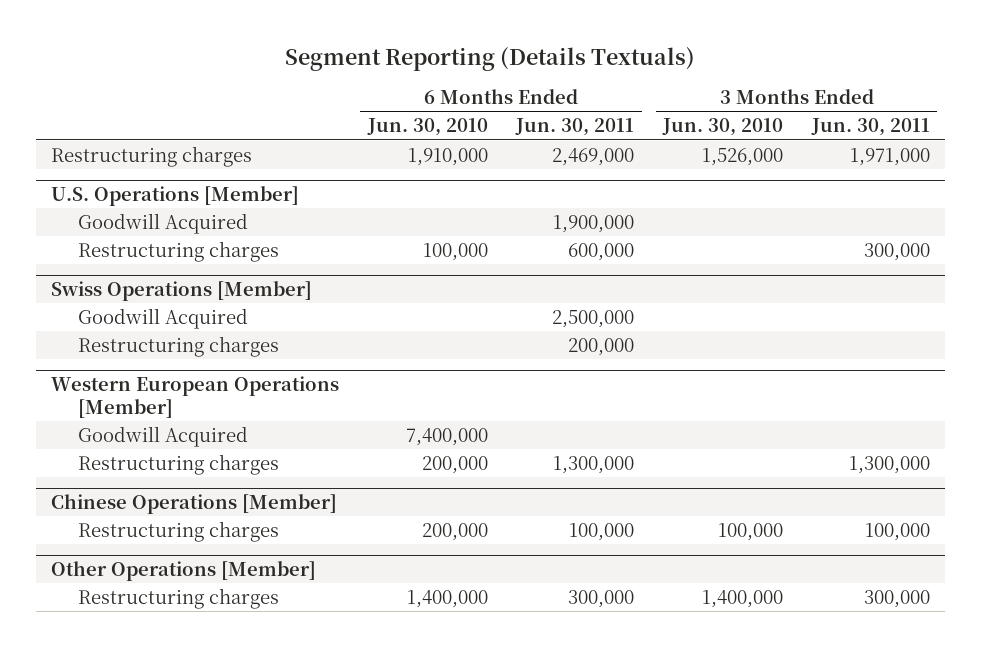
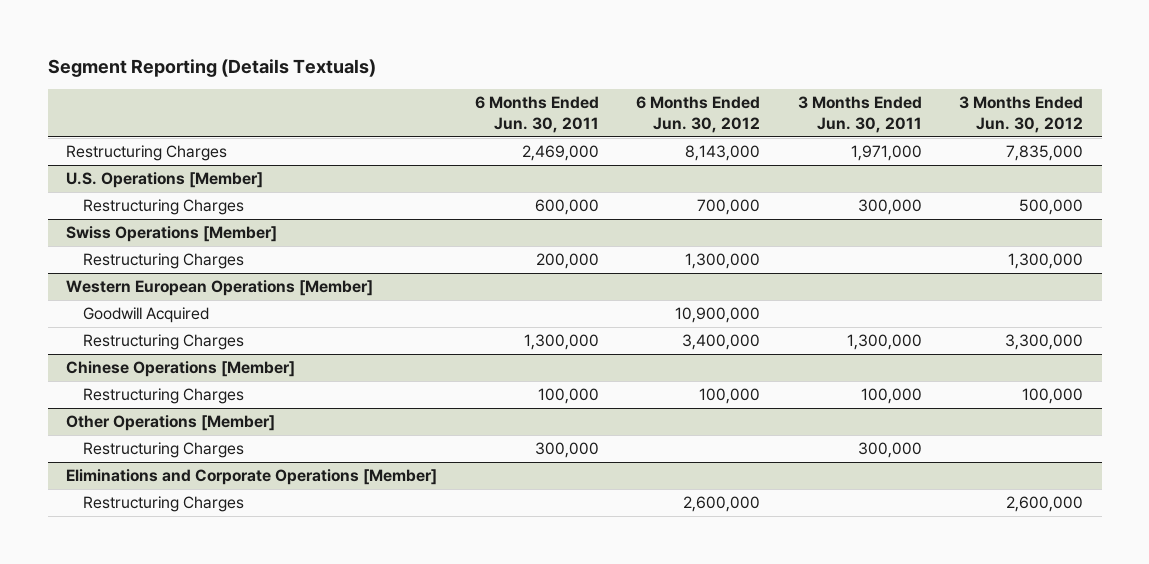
- | 6 Months Ended Jun. 30, 2010 | 6 Months Ended Jun. 30, 2011 | 3 Months Ended Jun. 30, 2010 | 3 Months Ended Jun. 30, 2011
+ | 6 Months Ended Jun. 30, 2011 | 6 Months Ended Jun. 30, 2012 | 3 Months Ended Jun. 30, 2011 | 3 Months Ended Jun. 30, 2012
- Restructuring charges | 1,910,000 | 2,469,000 | 1,526,000 | 1,971,000
+ Restructuring Charges | 2,469,000 | 8,143,000 | 1,971,000 | 7,835,000
@ U.S. Operations [Member]
- Goodwill Acquired | | 1,900,000 | |
- Restructuring charges | 100,000 | 600,000 | | 300,000
+ Restructuring Charges | 600,000 | 700,000 | 300,000 | 500,000
@ Swiss Operations [Member]
- Goodwill Acquired | | 2,500,000 | |
- Restructuring charges | | 200,000 | |
+ Restructuring Charges | 200,000 | 1,300,000 | | 1,300,000
@ Western European Operations [Member]
- Restructuring charges | 200,000 | 1,300,000 | | 1,300,000
+ Restructuring Charges | 1,300,000 | 3,400,000 | 1,300,000 | 3,300,000
@ Chinese Operations [Member]
- Restructuring charges | 200,000 | 100,000 | 100,000 | 100,000
+ Restructuring Charges | 100,000 | 100,000 | 100,000 | 100,000
@ Other Operations [Member]
- Restructuring charges | 1,400,000 | 300,000 | 1,400,000 | 300,000
+ Restructuring Charges | 300,000 | | 300,000 |
+ Eliminations and Corporate Operations [Member]
+ Restructuring Charges | | 2,600,000 | | 2,600,000

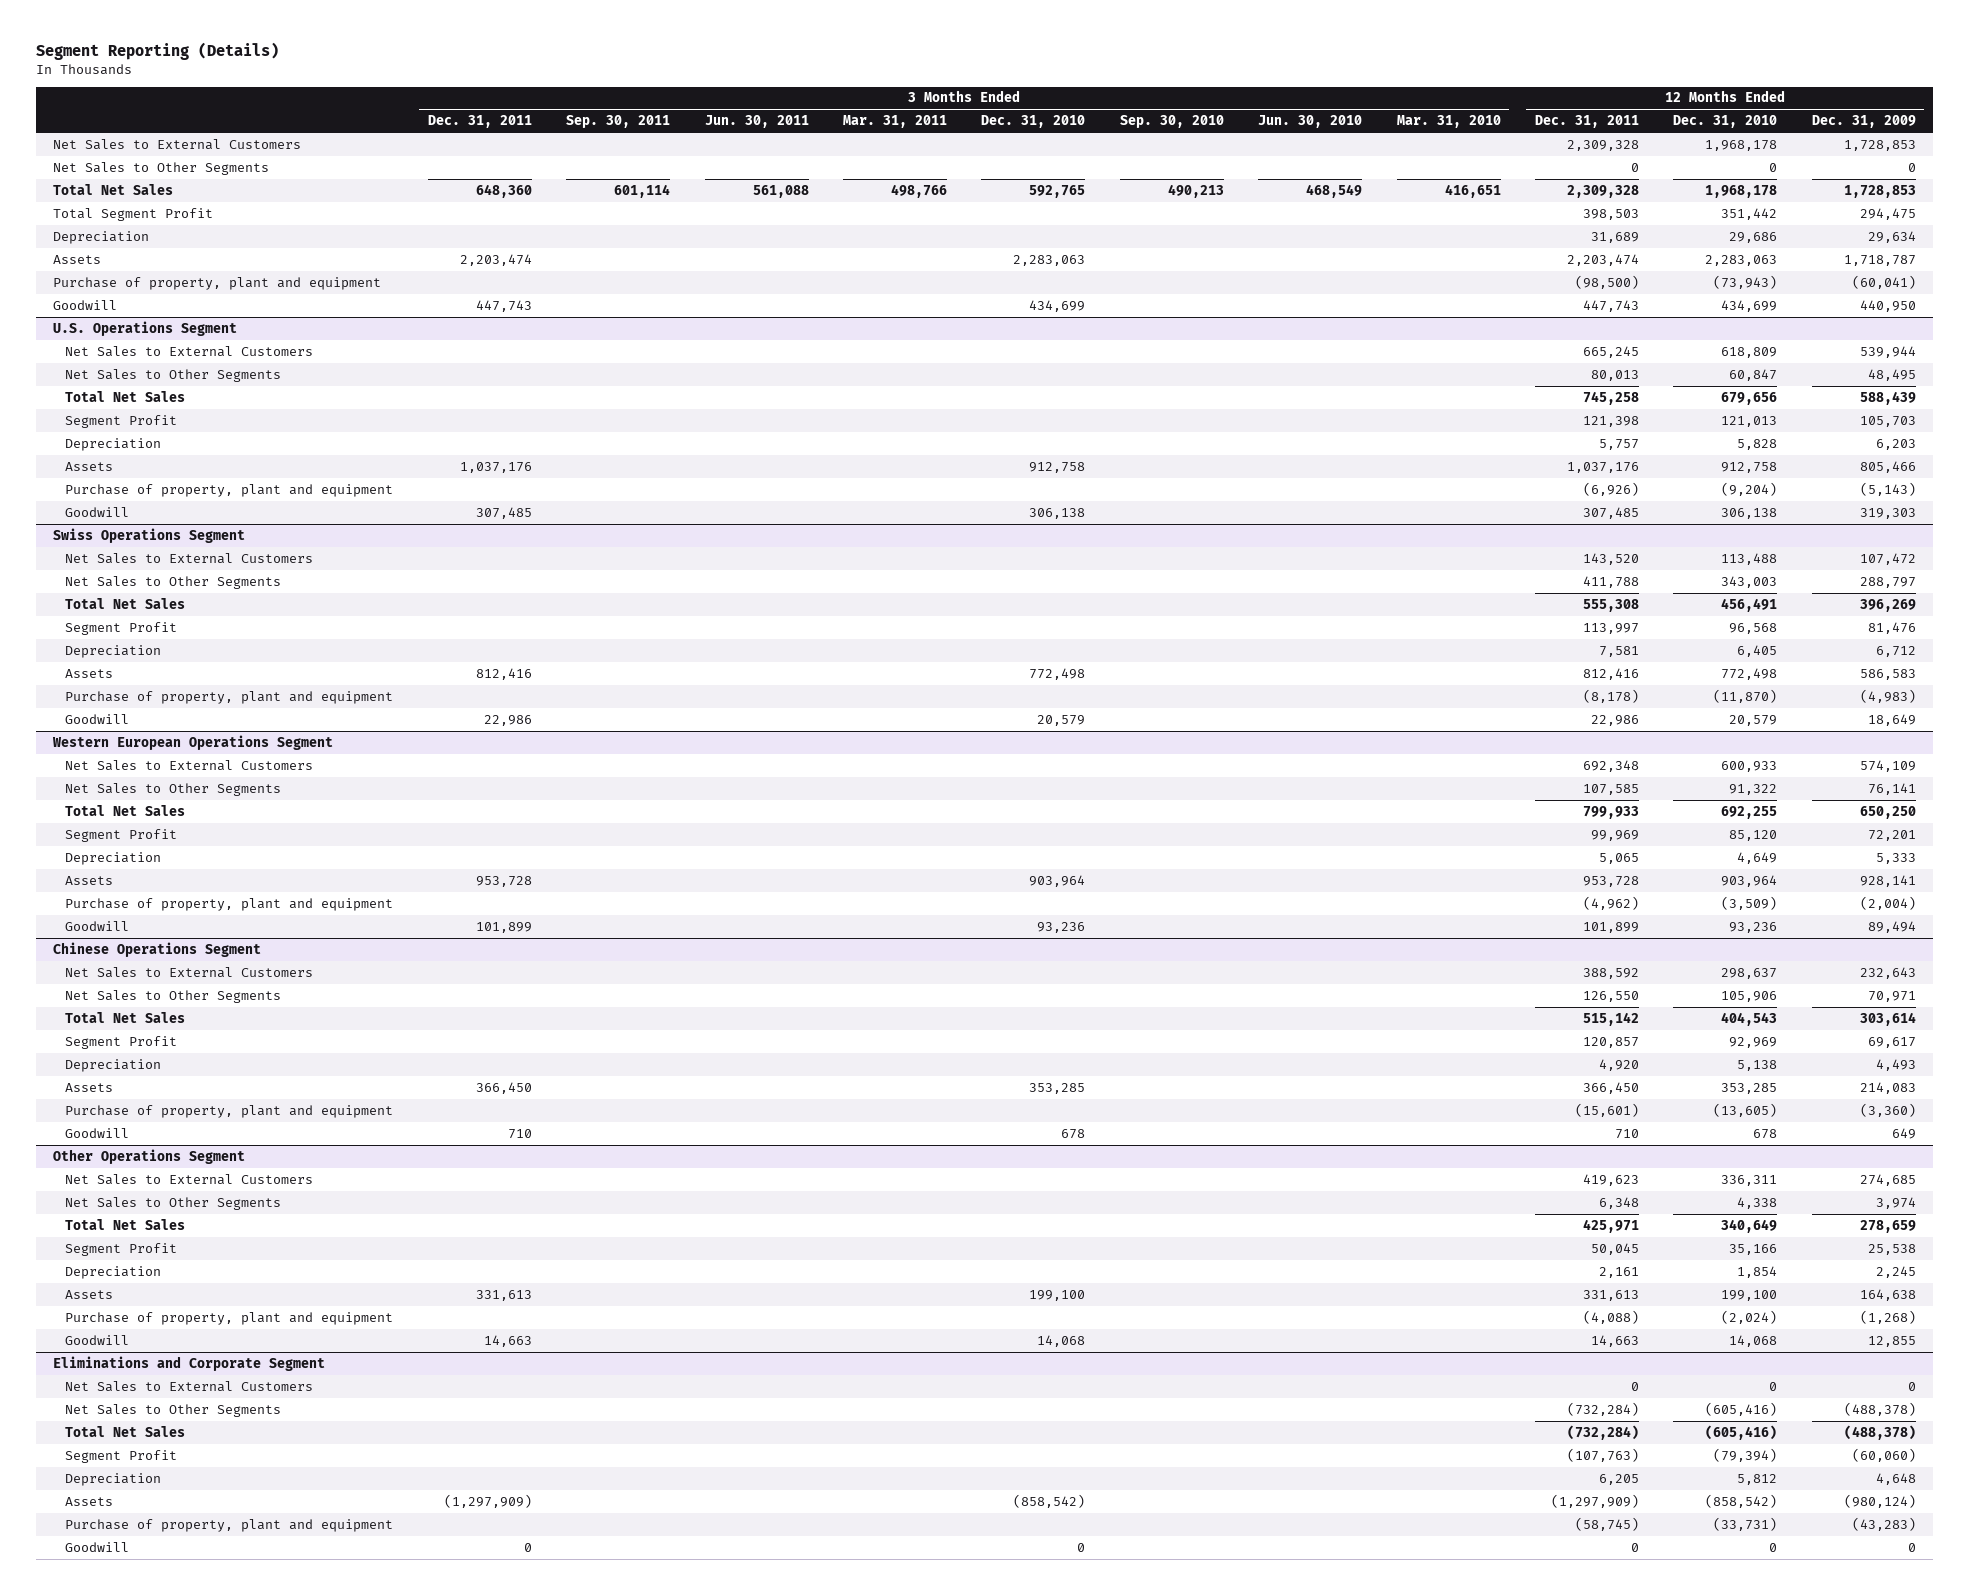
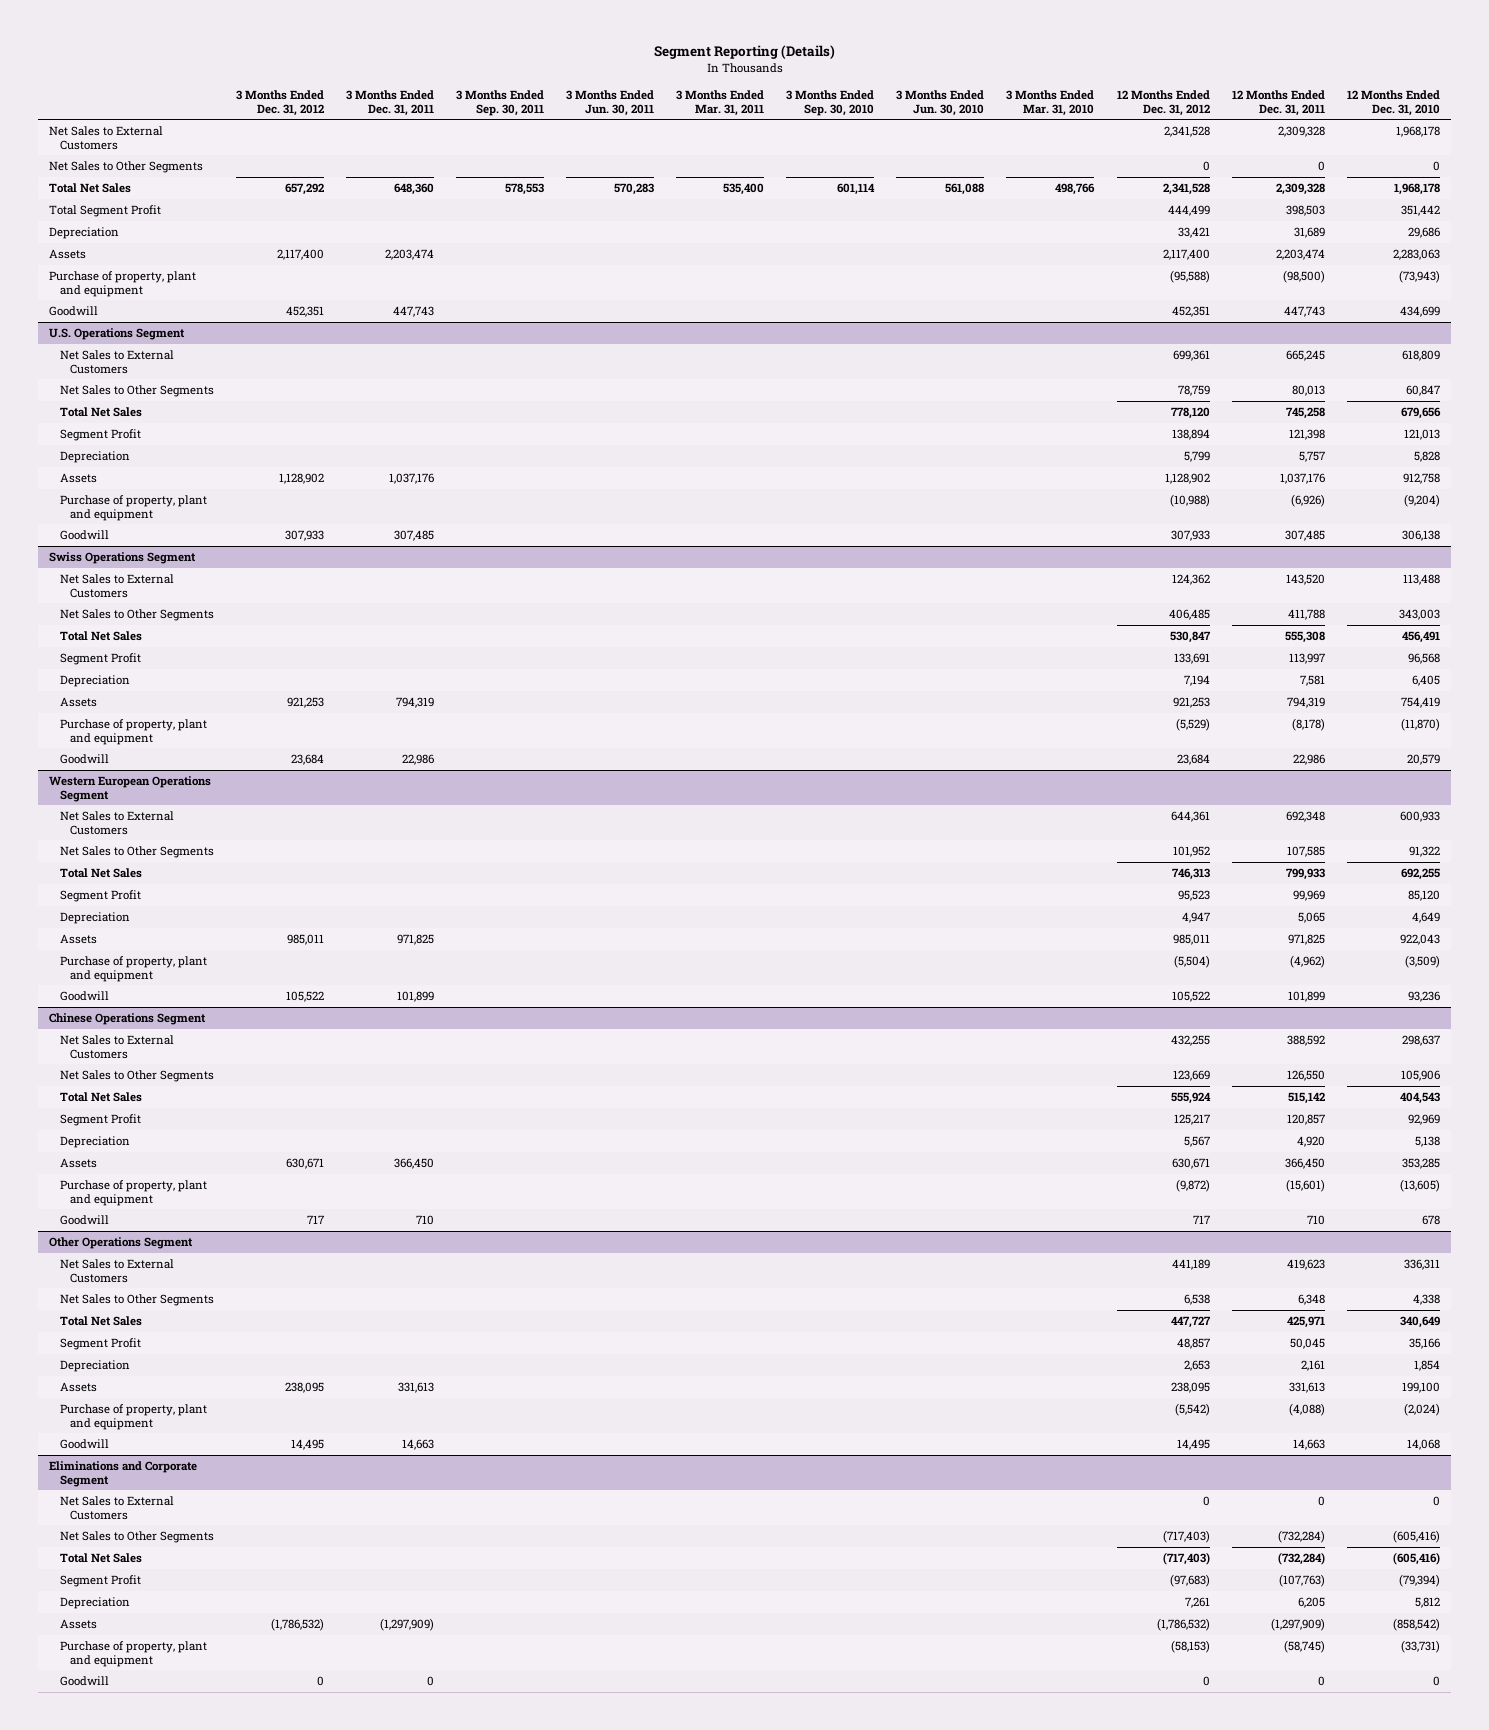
- | 3 Months Ended Dec. 31, 2011 | 3 Months Ended Sep. 30, 2011 | 3 Months Ended Jun. 30, 2011 | 3 Months Ended Mar. 31, 2011 | 3 Months Ended Dec. 31, 2010 | 3 Months Ended Sep. 30, 2010 | 3 Months Ended Jun. 30, 2010 | 3 Months Ended Mar. 31, 2010 | 12 Months Ended Dec. 31, 2011 | 12 Months Ended Dec. 31, 2010 | 12 Months Ended Dec. 31, 2009
+ | 3 Months Ended Dec. 31, 2012 | 3 Months Ended Dec. 31, 2011 | 3 Months Ended Sep. 30, 2011 | 3 Months Ended Jun. 30, 2011 | 3 Months Ended Mar. 31, 2011 | 3 Months Ended Sep. 30, 2010 | 3 Months Ended Jun. 30, 2010 | 3 Months Ended Mar. 31, 2010 | 12 Months Ended Dec. 31, 2012 | 12 Months Ended Dec. 31, 2011 | 12 Months Ended Dec. 31, 2010
- Total Net Sales | 648,360 | 601,114 | 561,088 | 498,766 | 592,765 | 490,213 | 468,549 | 416,651 | 2,309,328 | 1,968,178 | 1,728,853
+ Total Net Sales | 657,292 | 648,360 | 578,553 | 570,283 | 535,400 | 601,114 | 561,088 | 498,766 | 2,341,528 | 2,309,328 | 1,968,178
@ Swiss Operations Segment
- Assets | 812,416 | | | | 772,498 | | | | 812,416 | 772,498 | 586,583
+ Assets | 921,253 | 794,319 | | | | | | | 921,253 | 794,319 | 754,419
@ Western European Operations Segment
- Assets | 953,728 | | | | 903,964 | | | | 953,728 | 903,964 | 928,141
+ Assets | 985,011 | 971,825 | | | | | | | 985,011 | 971,825 | 922,043

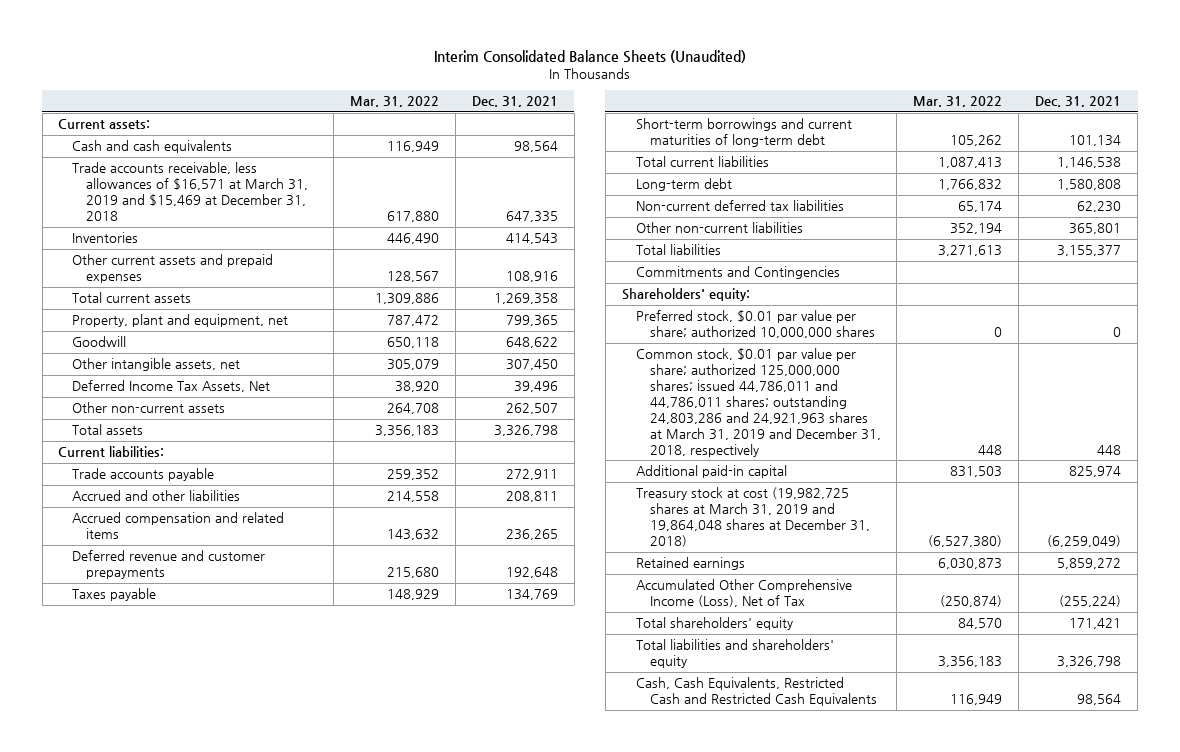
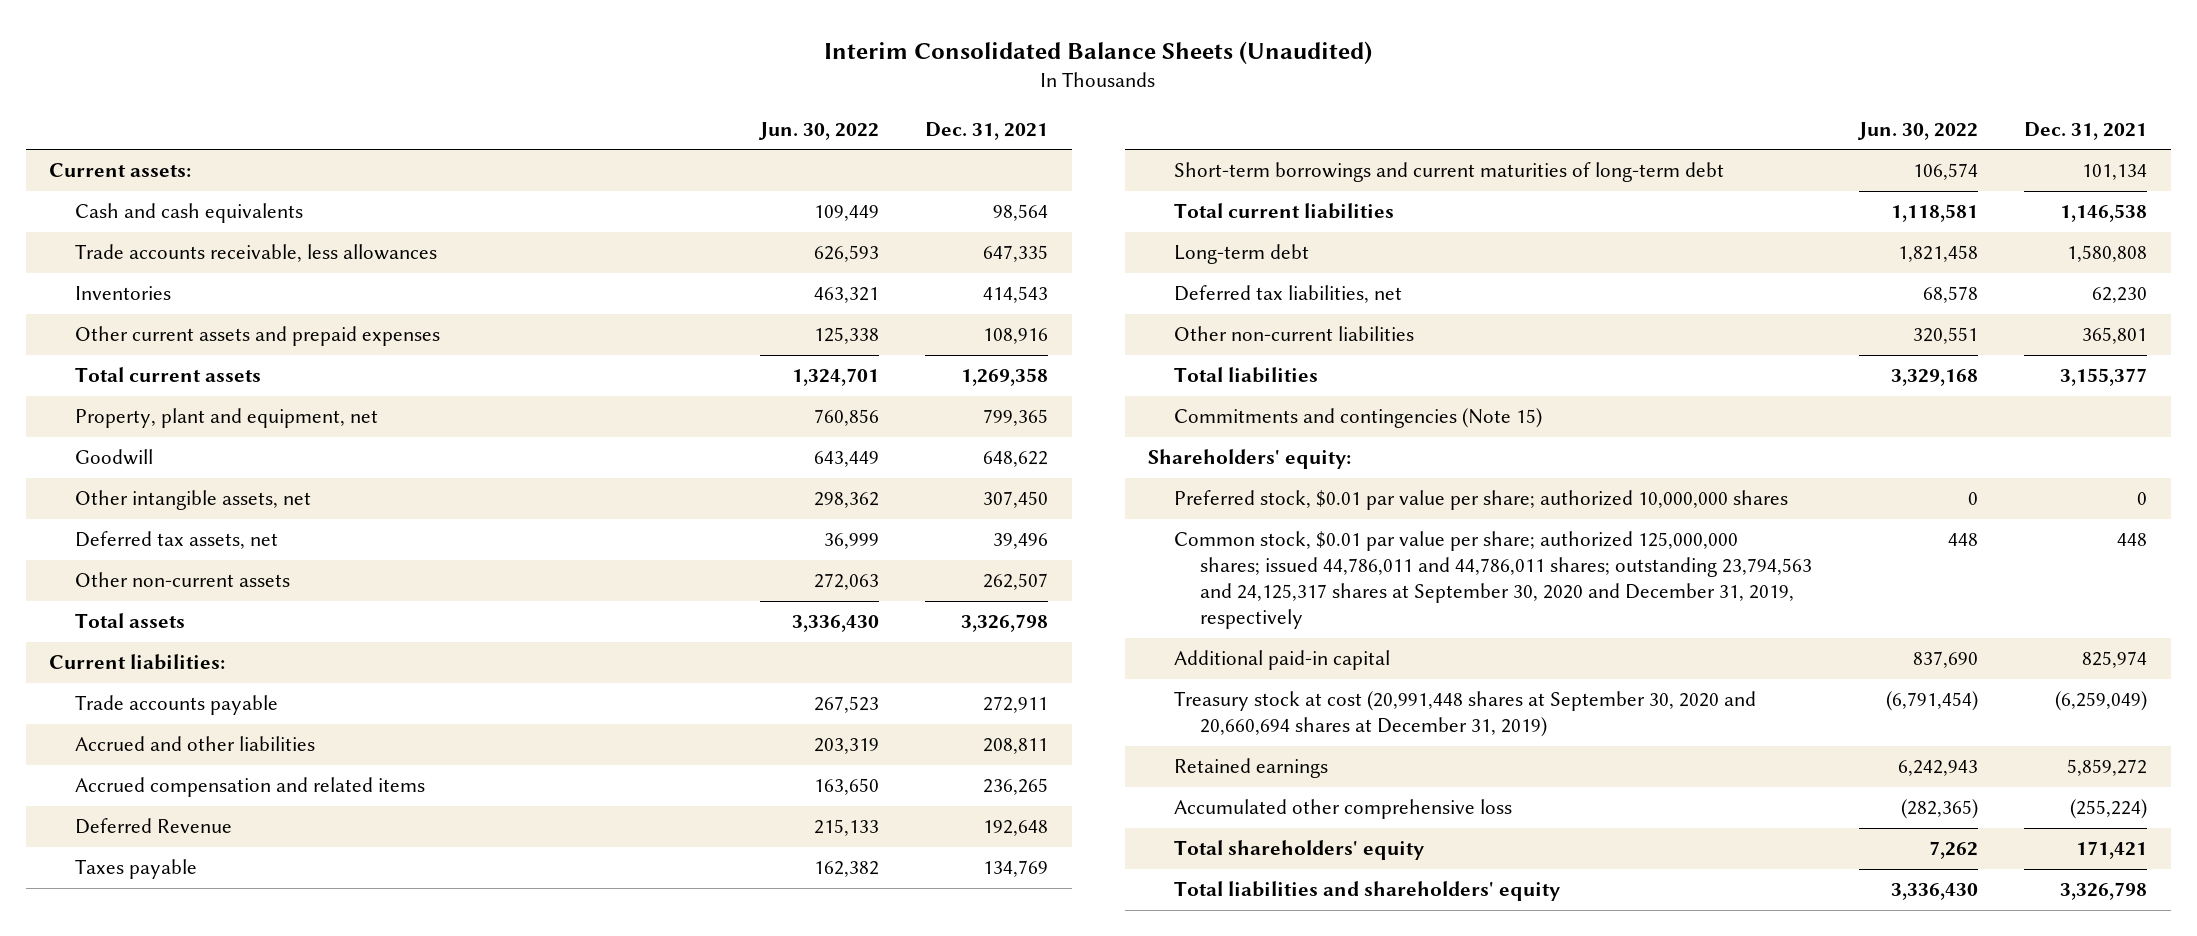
- | Mar. 31, 2022 | Dec. 31, 2021
+ | Jun. 30, 2022 | Dec. 31, 2021
- Trade accounts receivable, less allowances of $16,571 at March 31, 2019 and $15,469 at December 31, 2018 | 617,880 | 647,335
+ Trade accounts receivable, less allowances | 626,593 | 647,335
- Deferred Income Tax Assets, Net | 38,920 | 39,496
+ Deferred tax assets, net | 36,999 | 39,496
- Deferred revenue and customer prepayments | 215,680 | 192,648
+ Deferred Revenue | 215,133 | 192,648
- Non-current deferred tax liabilities | 65,174 | 62,230
+ Deferred tax liabilities, net | 68,578 | 62,230
- Commitments and Contingencies
+ Commitments and contingencies (Note 15)
- Common stock, $0.01 par value per share; authorized 125,000,000 shares; issued 44,786,011 and 44,786,011 shares; outstanding 24,803,286 and 24,921,963 shares at March 31, 2019 and December 31, 2018, respectively | 448 | 448
+ Common stock, $0.01 par value per share; authorized 125,000,000 shares; issued 44,786,011 and 44,786,011 shares; outstanding 23,794,563 and 24,125,317 shares at September 30, 2020 and December 31, 2019, respectively | 448 | 448
- Treasury stock at cost (19,982,725 shares at March 31, 2019 and 19,864,048 shares at December 31, 2018) | (6,527,380) | (6,259,049)
+ Treasury stock at cost (20,991,448 shares at September 30, 2020 and 20,660,694 shares at December 31, 2019) | (6,791,454) | (6,259,049)
- Accumulated Other Comprehensive Income (Loss), Net of Tax | (250,874) | (255,224)
+ Accumulated other comprehensive loss | (282,365) | (255,224)
- Cash, Cash Equivalents, Restricted Cash and Restricted Cash Equivalents | 116,949 | 98,564

